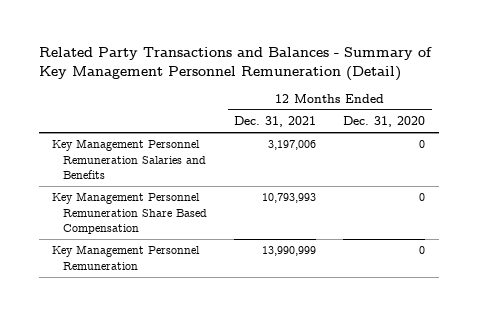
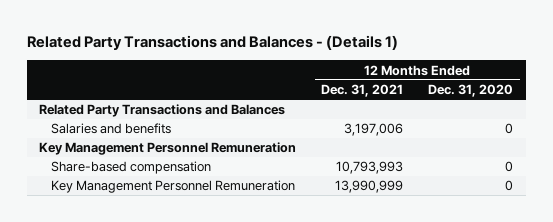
- Related Party Transactions and Balances - Summary of Key Management Personnel Remuneration (Detail)
+ Related Party Transactions and Balances - (Details 1)
- Key Management Personnel Remuneration Salaries and Benefits | 3,197,006 | 0
- Key Management Personnel Remuneration Share Based Compensation | 10,793,993 | 0
+ Related Party Transactions and Balances
+ Salaries and benefits | 3,197,006 | 0
+ Key Management Personnel Remuneration
+ Share-based compensation | 10,793,993 | 0

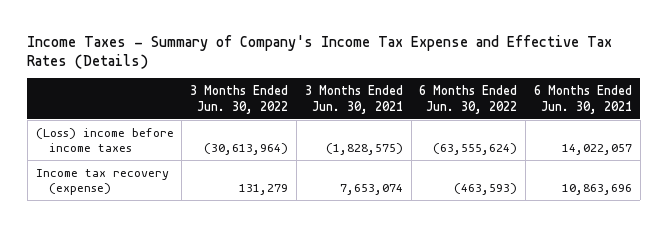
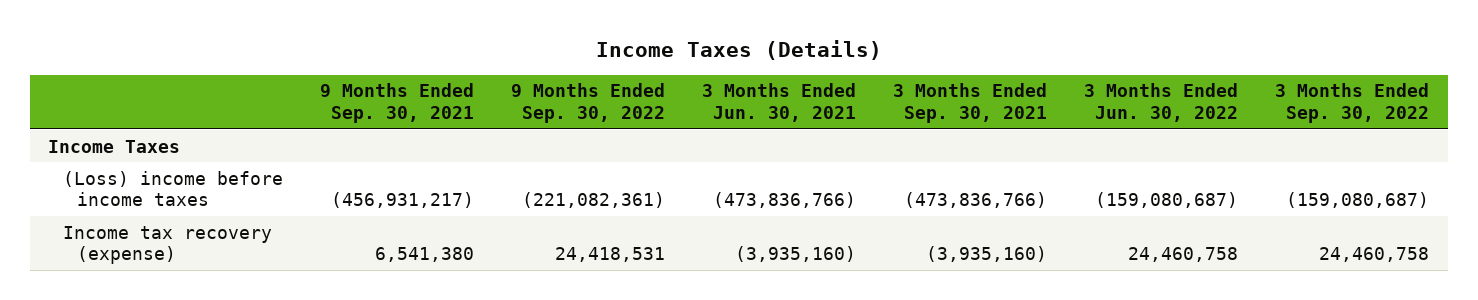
- Income Taxes - Summary of Company's Income Tax Expense and Effective Tax Rates (Details)
+ Income Taxes (Details)
- | 3 Months Ended Jun. 30, 2022 | 3 Months Ended Jun. 30, 2021 | 6 Months Ended Jun. 30, 2022 | 6 Months Ended Jun. 30, 2021
+ | 9 Months Ended Sep. 30, 2021 | 9 Months Ended Sep. 30, 2022 | 3 Months Ended Jun. 30, 2021 | 3 Months Ended Sep. 30, 2021 | 3 Months Ended Jun. 30, 2022 | 3 Months Ended Sep. 30, 2022
- (Loss) income before income taxes | (30,613,964) | (1,828,575) | (63,555,624) | 14,022,057
- Income tax recovery (expense) | 131,279 | 7,653,074 | (463,593) | 10,863,696
+ Income Taxes
+ (Loss) income before income taxes | (456,931,217) | (221,082,361) | (473,836,766) | (473,836,766) | (159,080,687) | (159,080,687)
+ Income tax recovery (expense) | 6,541,380 | 24,418,531 | (3,935,160) | (3,935,160) | 24,460,758 | 24,460,758

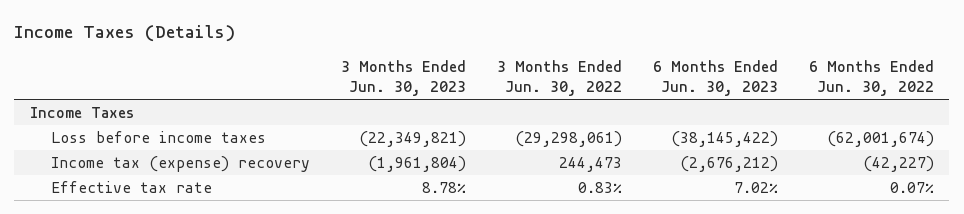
- | 9 Months Ended Sep. 30, 2021 | 9 Months Ended Sep. 30, 2022 | 3 Months Ended Jun. 30, 2021 | 3 Months Ended Sep. 30, 2021 | 3 Months Ended Jun. 30, 2022 | 3 Months Ended Sep. 30, 2022
+ | 3 Months Ended Jun. 30, 2023 | 3 Months Ended Jun. 30, 2022 | 6 Months Ended Jun. 30, 2023 | 6 Months Ended Jun. 30, 2022
- (Loss) income before income taxes | (456,931,217) | (221,082,361) | (473,836,766) | (473,836,766) | (159,080,687) | (159,080,687)
- Income tax recovery (expense) | 6,541,380 | 24,418,531 | (3,935,160) | (3,935,160) | 24,460,758 | 24,460,758
+ Loss before income taxes | (22,349,821) | (29,298,061) | (38,145,422) | (62,001,674)
+ Income tax (expense) recovery | (1,961,804) | 244,473 | (2,676,212) | (42,227)
+ Effective tax rate | 8.78% | 0.83% | 7.02% | 0.07%

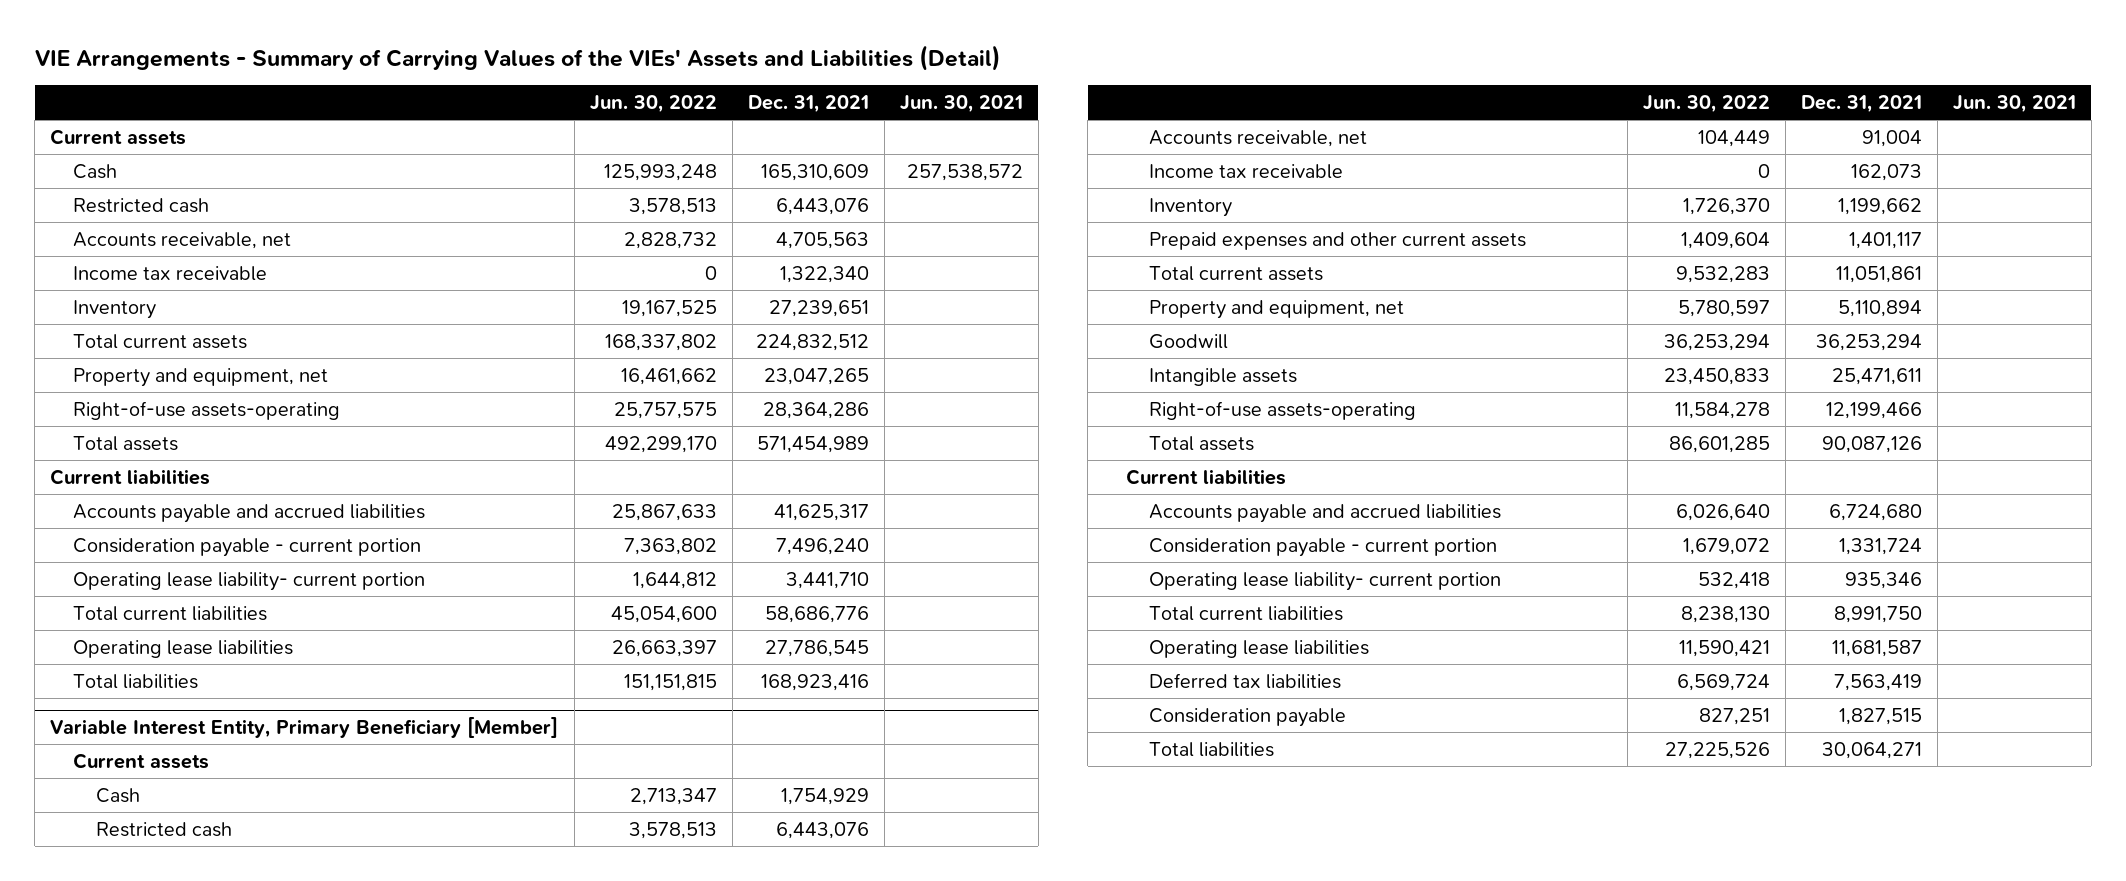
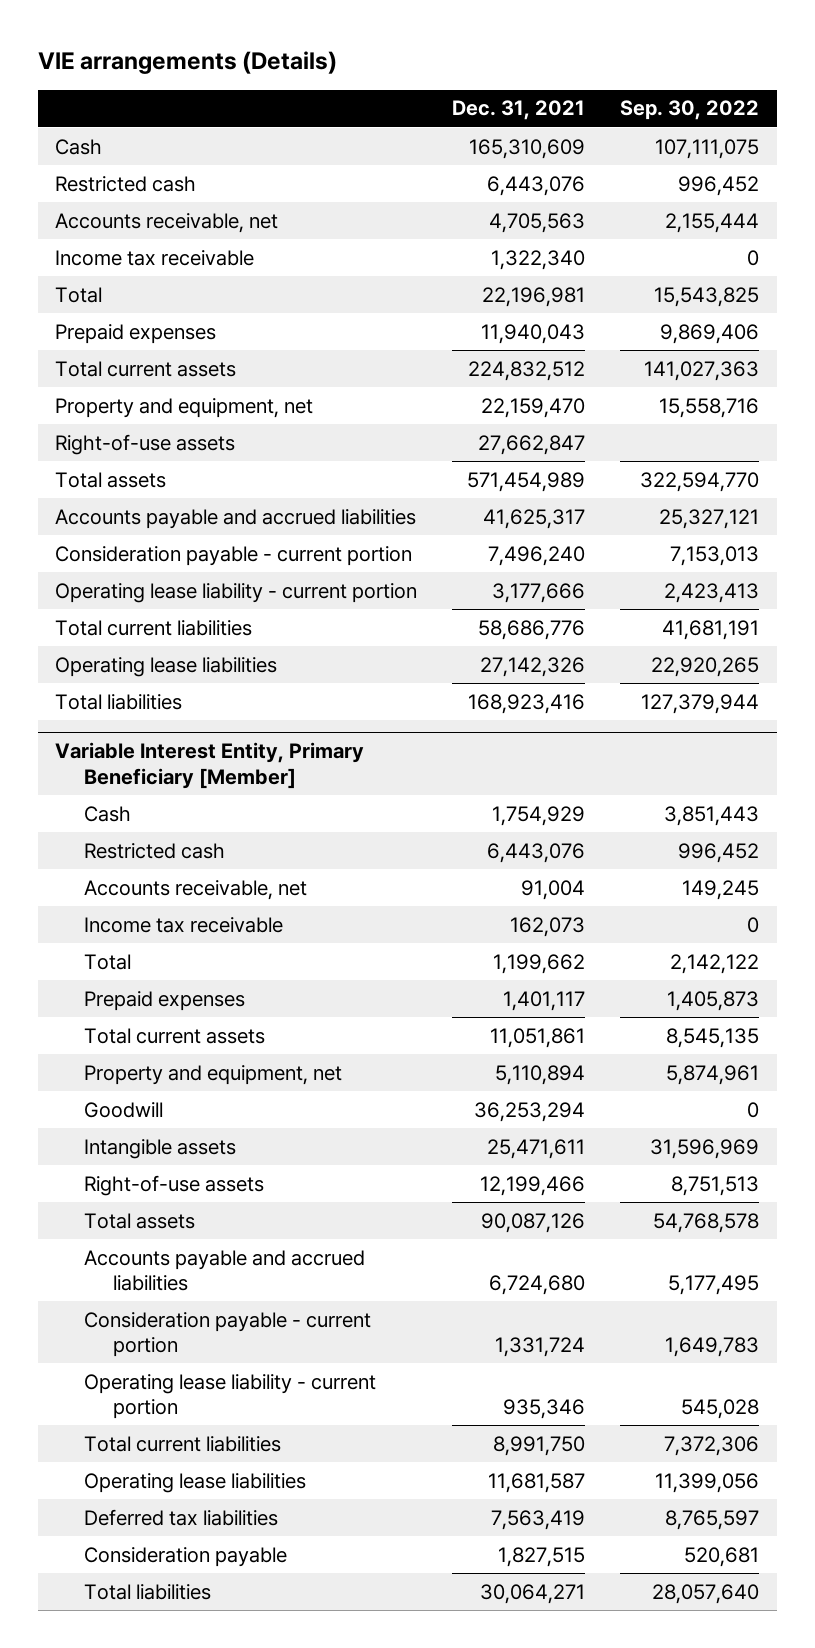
- VIE Arrangements - Summary of Carrying Values of the VIEs' Assets and Liabilities (Detail)
+ VIE arrangements (Details)
- | Jun. 30, 2022 | Dec. 31, 2021 | Jun. 30, 2021
+ | Dec. 31, 2021 | Sep. 30, 2022
- Current assets
- Inventory | 19,167,525 | 27,239,651 |
+ Total | 22,196,981 | 15,543,825
+ Prepaid expenses | 11,940,043 | 9,869,406
- Property and equipment, net | 16,461,662 | 23,047,265 |
- Right-of-use assets-operating | 25,757,575 | 28,364,286 |
+ Property and equipment, net | 22,159,470 | 15,558,716
+ Right-of-use assets | 27,662,847 |
- Current liabilities
- Operating lease liability- current portion | 1,644,812 | 3,441,710 |
+ Operating lease liability - current portion | 3,177,666 | 2,423,413
- Operating lease liabilities | 26,663,397 | 27,786,545 |
+ Operating lease liabilities | 27,142,326 | 22,920,265
@ Variable Interest Entity, Primary Beneficiary [Member]
- Current assets
- Inventory | 1,726,370 | 1,199,662 |
- Prepaid expenses and other current assets | 1,409,604 | 1,401,117 |
+ Total | 1,199,662 | 2,142,122
+ Prepaid expenses | 1,401,117 | 1,405,873
- Right-of-use assets-operating | 11,584,278 | 12,199,466 |
+ Right-of-use assets | 12,199,466 | 8,751,513
- Current liabilities
- Operating lease liability- current portion | 532,418 | 935,346 |
+ Operating lease liability - current portion | 935,346 | 545,028

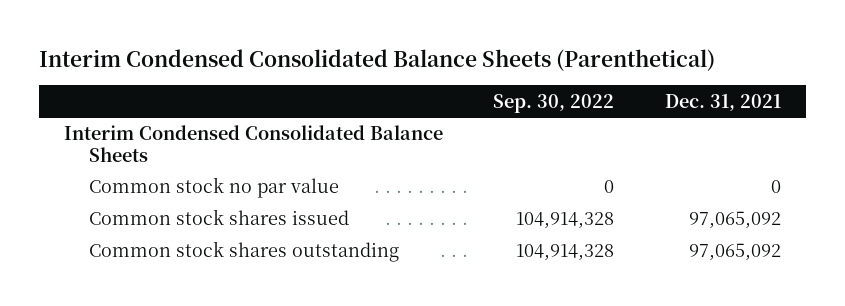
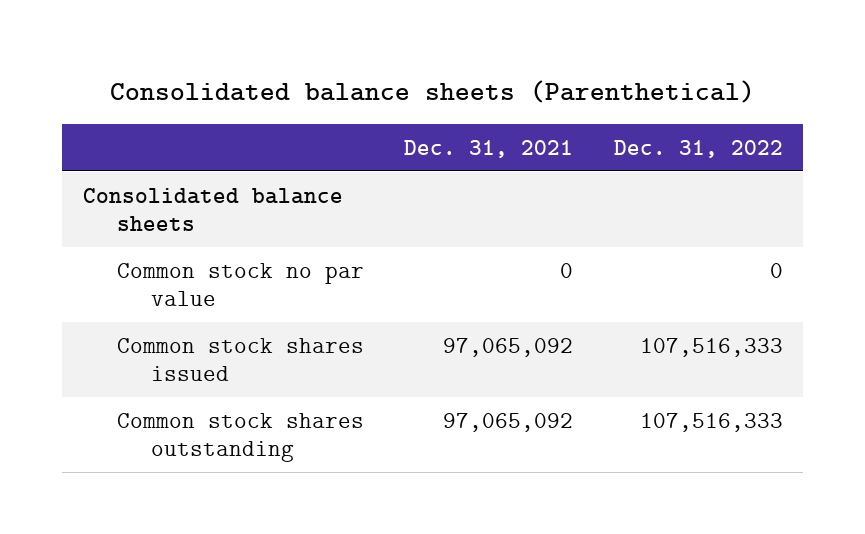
- Interim Condensed Consolidated Balance Sheets (Parenthetical)
+ Consolidated balance sheets (Parenthetical)
- | Sep. 30, 2022 | Dec. 31, 2021
+ | Dec. 31, 2021 | Dec. 31, 2022
- Interim Condensed Consolidated Balance Sheets
+ Consolidated balance sheets

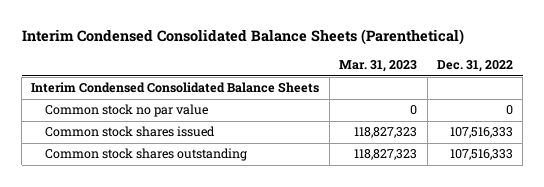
- Consolidated balance sheets (Parenthetical)
+ Interim Condensed Consolidated Balance Sheets (Parenthetical)
- | Dec. 31, 2021 | Dec. 31, 2022
+ | Mar. 31, 2023 | Dec. 31, 2022
- Consolidated balance sheets
+ Interim Condensed Consolidated Balance Sheets

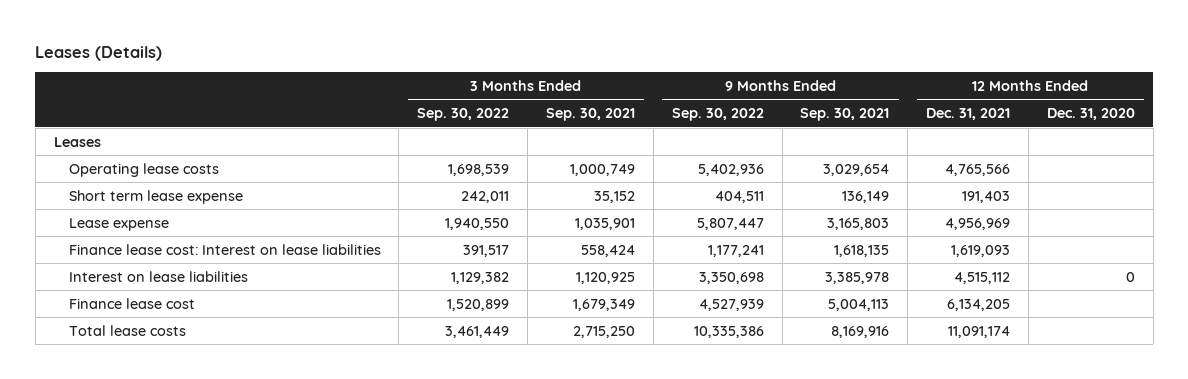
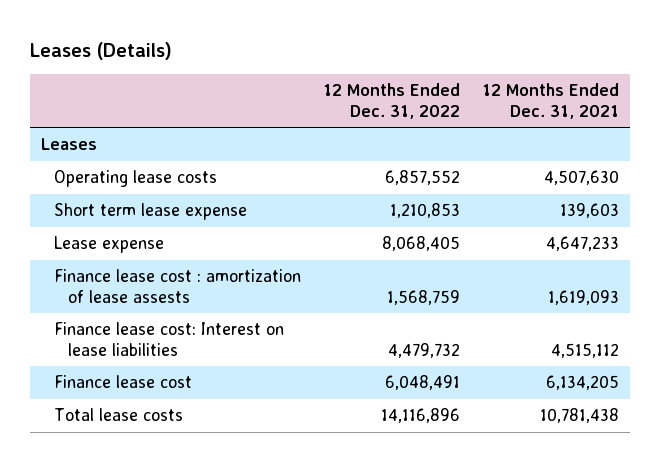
- | 3 Months Ended Sep. 30, 2022 | 3 Months Ended Sep. 30, 2021 | 9 Months Ended Sep. 30, 2022 | 9 Months Ended Sep. 30, 2021 | 12 Months Ended Dec. 31, 2021 | 12 Months Ended Dec. 31, 2020
+ | 12 Months Ended Dec. 31, 2022 | 12 Months Ended Dec. 31, 2021
- Operating lease costs | 1,698,539 | 1,000,749 | 5,402,936 | 3,029,654 | 4,765,566 |
- Short term lease expense | 242,011 | 35,152 | 404,511 | 136,149 | 191,403 |
- Lease expense | 1,940,550 | 1,035,901 | 5,807,447 | 3,165,803 | 4,956,969 |
- Finance lease cost: Interest on lease liabilities | 391,517 | 558,424 | 1,177,241 | 1,618,135 | 1,619,093 |
- Interest on lease liabilities | 1,129,382 | 1,120,925 | 3,350,698 | 3,385,978 | 4,515,112 | 0
+ Operating lease costs | 6,857,552 | 4,507,630
+ Short term lease expense | 1,210,853 | 139,603
+ Lease expense | 8,068,405 | 4,647,233
+ Finance lease cost : amortization of lease assests | 1,568,759 | 1,619,093
+ Finance lease cost: Interest on lease liabilities | 4,479,732 | 4,515,112
- Total lease costs | 3,461,449 | 2,715,250 | 10,335,386 | 8,169,916 | 11,091,174 |
+ Total lease costs | 14,116,896 | 10,781,438

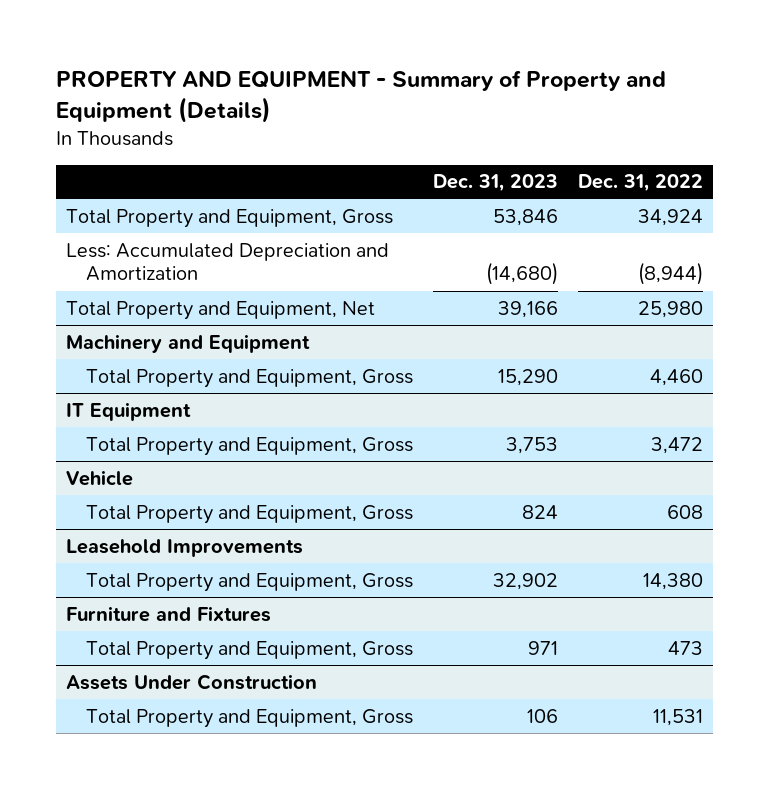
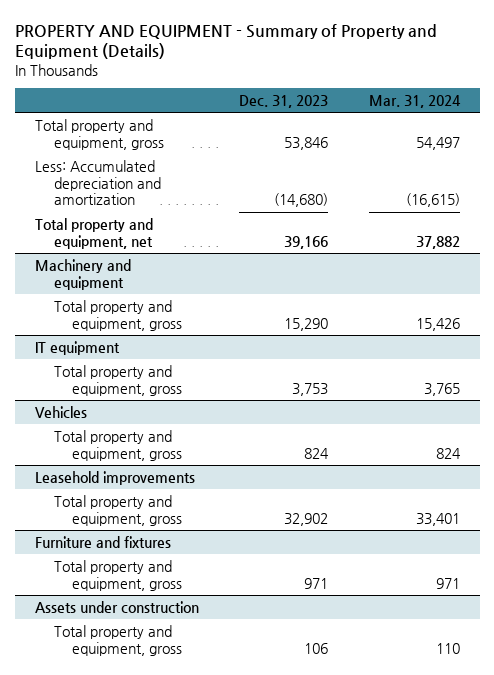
- | Dec. 31, 2023 | Dec. 31, 2022
+ | Dec. 31, 2023 | Mar. 31, 2024
- Total Property and Equipment, Gross | 53,846 | 34,924
- Less: Accumulated Depreciation and Amortization | (14,680) | (8,944)
- Total Property and Equipment, Net | 39,166 | 25,980
- Machinery and Equipment
- Total Property and Equipment, Gross | 15,290 | 4,460
- IT Equipment
- Total Property and Equipment, Gross | 3,753 | 3,472
- Vehicle
- Total Property and Equipment, Gross | 824 | 608
- Leasehold Improvements
- Total Property and Equipment, Gross | 32,902 | 14,380
- Furniture and Fixtures
- Total Property and Equipment, Gross | 971 | 473
- Assets Under Construction
- Total Property and Equipment, Gross | 106 | 11,531
+ Total property and equipment, gross | 53,846 | 54,497
+ Less: Accumulated depreciation and amortization | (14,680) | (16,615)
+ Total property and equipment, net | 39,166 | 37,882
+ Machinery and equipment
+ Total property and equipment, gross | 15,290 | 15,426
+ IT equipment
+ Total property and equipment, gross | 3,753 | 3,765
+ Vehicles
+ Total property and equipment, gross | 824 | 824
+ Leasehold improvements
+ Total property and equipment, gross | 32,902 | 33,401
+ Furniture and fixtures
+ Total property and equipment, gross | 971 | 971
+ Assets under construction
+ Total property and equipment, gross | 106 | 110

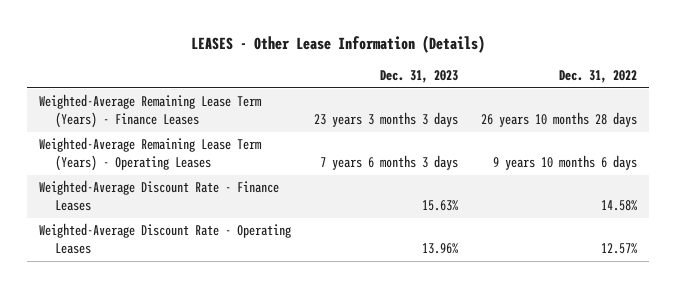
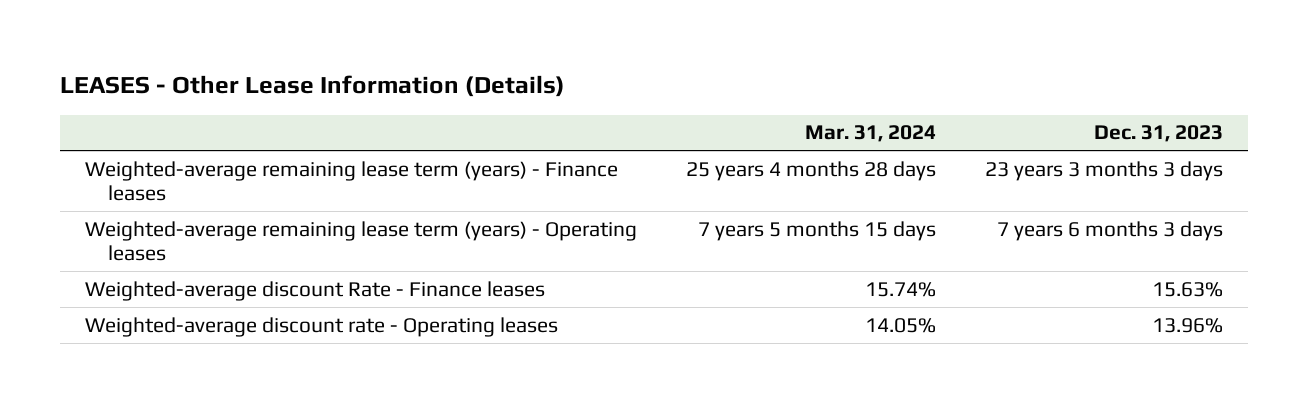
- | Dec. 31, 2023 | Dec. 31, 2022
+ | Mar. 31, 2024 | Dec. 31, 2023
- Weighted-Average Remaining Lease Term (Years) - Finance Leases | 23 years 3 months 3 days | 26 years 10 months 28 days
- Weighted-Average Remaining Lease Term (Years) - Operating Leases | 7 years 6 months 3 days | 9 years 10 months 6 days
- Weighted-Average Discount Rate - Finance Leases | 15.63% | 14.58%
- Weighted-Average Discount Rate - Operating Leases | 13.96% | 12.57%
+ Weighted-average remaining lease term (years) - Finance leases | 25 years 4 months 28 days | 23 years 3 months 3 days
+ Weighted-average remaining lease term (years) - Operating leases | 7 years 5 months 15 days | 7 years 6 months 3 days
+ Weighted-average discount Rate - Finance leases | 15.74% | 15.63%
+ Weighted-average discount rate - Operating leases | 14.05% | 13.96%

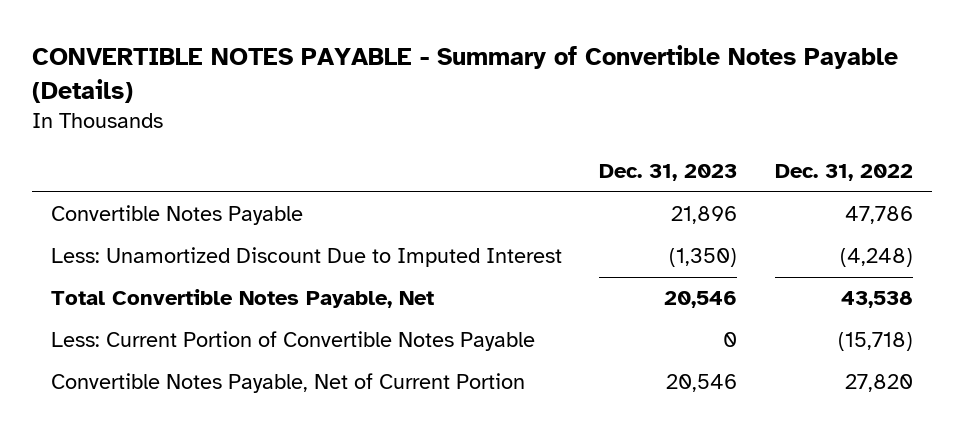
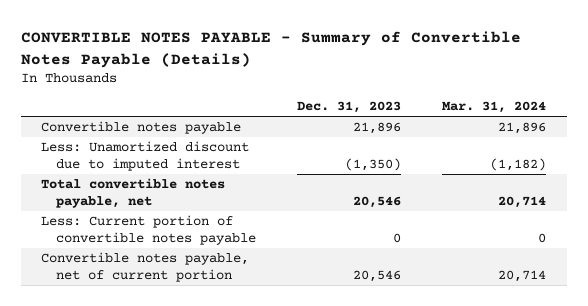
- | Dec. 31, 2023 | Dec. 31, 2022
+ | Dec. 31, 2023 | Mar. 31, 2024
- Convertible Notes Payable | 21,896 | 47,786
- Less: Unamortized Discount Due to Imputed Interest | (1,350) | (4,248)
- Total Convertible Notes Payable, Net | 20,546 | 43,538
- Less: Current Portion of Convertible Notes Payable | 0 | (15,718)
- Convertible Notes Payable, Net of Current Portion | 20,546 | 27,820
+ Convertible notes payable | 21,896 | 21,896
+ Less: Unamortized discount due to imputed interest | (1,350) | (1,182)
+ Total convertible notes payable, net | 20,546 | 20,714
+ Less: Current portion of convertible notes payable | 0 | 0
+ Convertible notes payable, net of current portion | 20,546 | 20,714

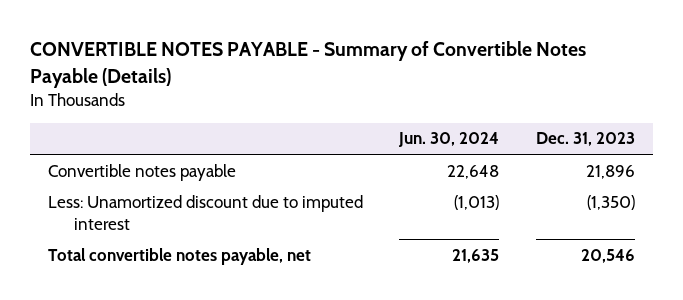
- | Dec. 31, 2023 | Mar. 31, 2024
+ | Jun. 30, 2024 | Dec. 31, 2023
- Less: Current portion of convertible notes payable | 0 | 0
- Convertible notes payable, net of current portion | 20,546 | 20,714

